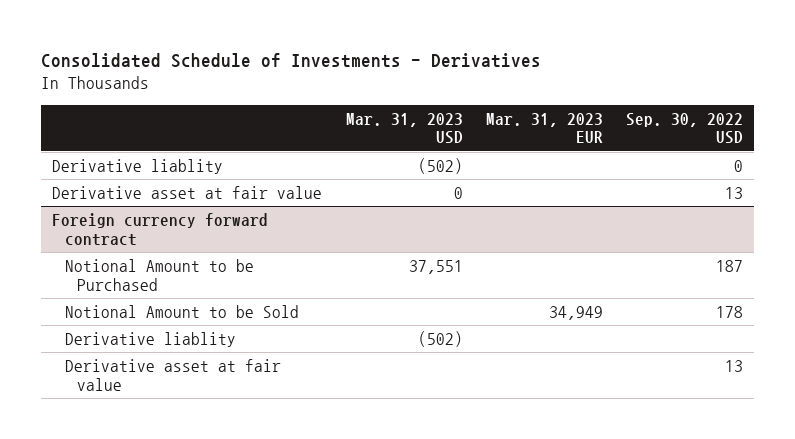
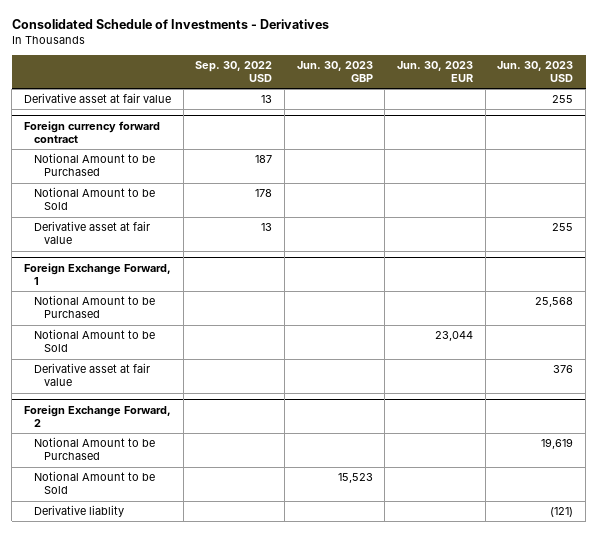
- | Mar. 31, 2023 USD | Mar. 31, 2023 EUR | Sep. 30, 2022 USD
+ | Sep. 30, 2022 USD | Jun. 30, 2023 GBP | Jun. 30, 2023 EUR | Jun. 30, 2023 USD
- Derivative liablity | (502) | | 0
@ Foreign currency forward contract
- Derivative liablity | (502) | |
+ Foreign Exchange Forward, 1
+ Notional Amount to be Purchased | | | | 25,568
+ Notional Amount to be Sold | | | 23,044 |
+ Derivative asset at fair value | | | | 376
+ Foreign Exchange Forward, 2
+ Notional Amount to be Purchased | | | | 19,619
+ Notional Amount to be Sold | | 15,523 | |
+ Derivative liablity | | | | (121)

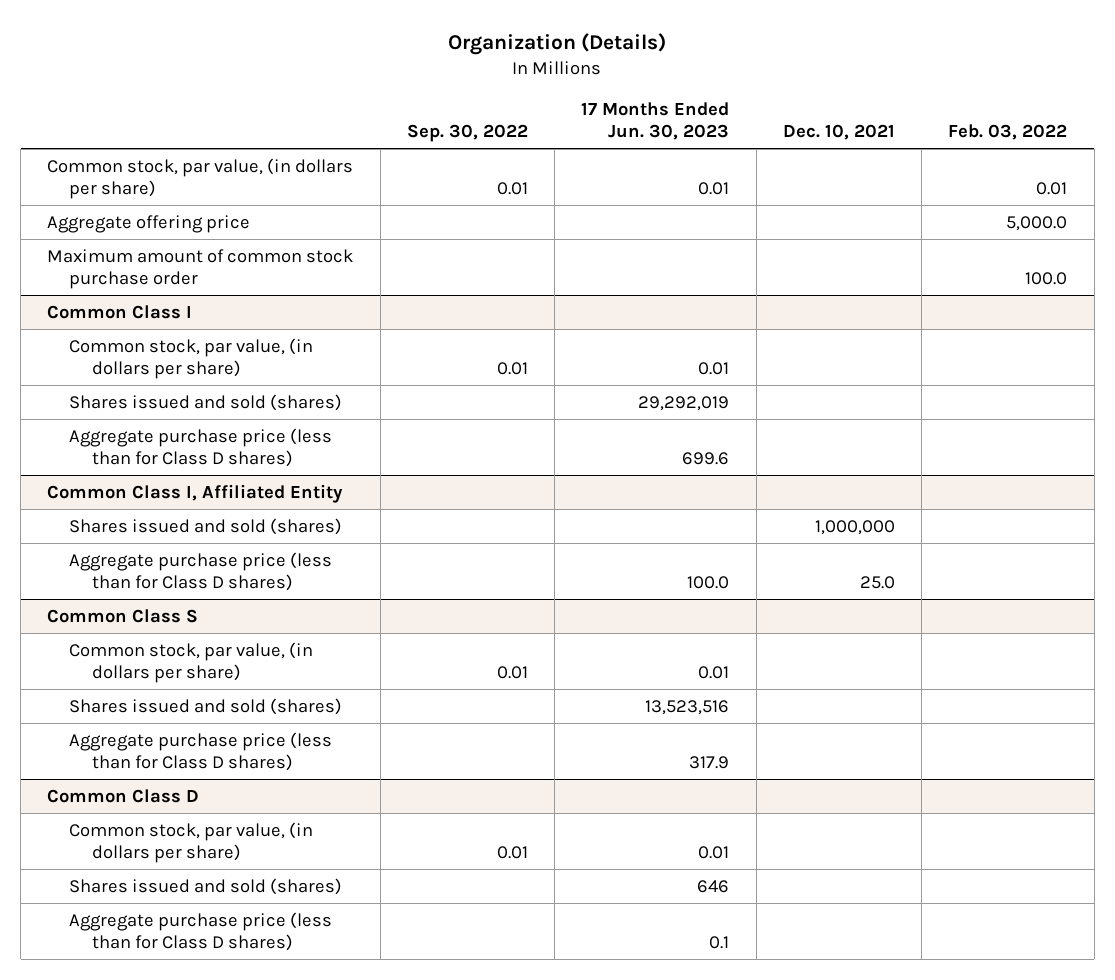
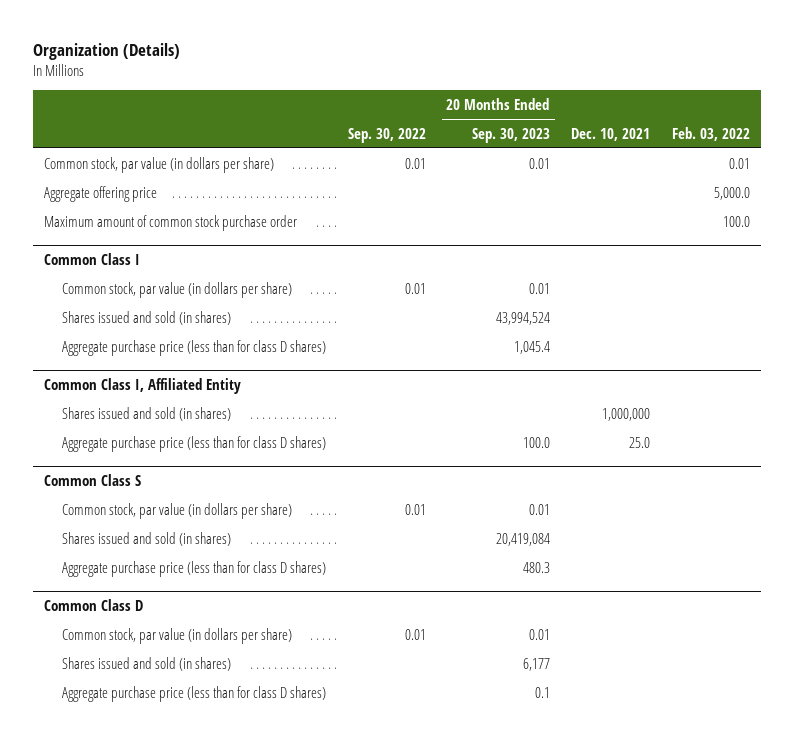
- | Sep. 30, 2022 | 17 Months Ended Jun. 30, 2023 | Dec. 10, 2021 | Feb. 03, 2022
+ | Sep. 30, 2022 | 20 Months Ended Sep. 30, 2023 | Dec. 10, 2021 | Feb. 03, 2022
- Common stock, par value, (in dollars per share) | 0.01 | 0.01 | | 0.01
+ Common stock, par value (in dollars per share) | 0.01 | 0.01 | | 0.01
@ Common Class I
- Common stock, par value, (in dollars per share) | 0.01 | 0.01 | |
- Shares issued and sold (shares) | | 29,292,019 | |
- Aggregate purchase price (less than for Class D shares) | | 699.6 | |
+ Common stock, par value (in dollars per share) | 0.01 | 0.01 | |
+ Shares issued and sold (in shares) | | 43,994,524 | |
+ Aggregate purchase price (less than for class D shares) | | 1,045.4 | |
@ Common Class I, Affiliated Entity
- Shares issued and sold (shares) | | | 1,000,000 |
- Aggregate purchase price (less than for Class D shares) | | 100.0 | 25.0 |
+ Shares issued and sold (in shares) | | | 1,000,000 |
+ Aggregate purchase price (less than for class D shares) | | 100.0 | 25.0 |
@ Common Class S
- Common stock, par value, (in dollars per share) | 0.01 | 0.01 | |
- Shares issued and sold (shares) | | 13,523,516 | |
- Aggregate purchase price (less than for Class D shares) | | 317.9 | |
+ Common stock, par value (in dollars per share) | 0.01 | 0.01 | |
+ Shares issued and sold (in shares) | | 20,419,084 | |
+ Aggregate purchase price (less than for class D shares) | | 480.3 | |
@ Common Class D
- Common stock, par value, (in dollars per share) | 0.01 | 0.01 | |
- Shares issued and sold (shares) | | 646 | |
- Aggregate purchase price (less than for Class D shares) | | 0.1 | |
+ Common stock, par value (in dollars per share) | 0.01 | 0.01 | |
+ Shares issued and sold (in shares) | | 6,177 | |
+ Aggregate purchase price (less than for class D shares) | | 0.1 | |

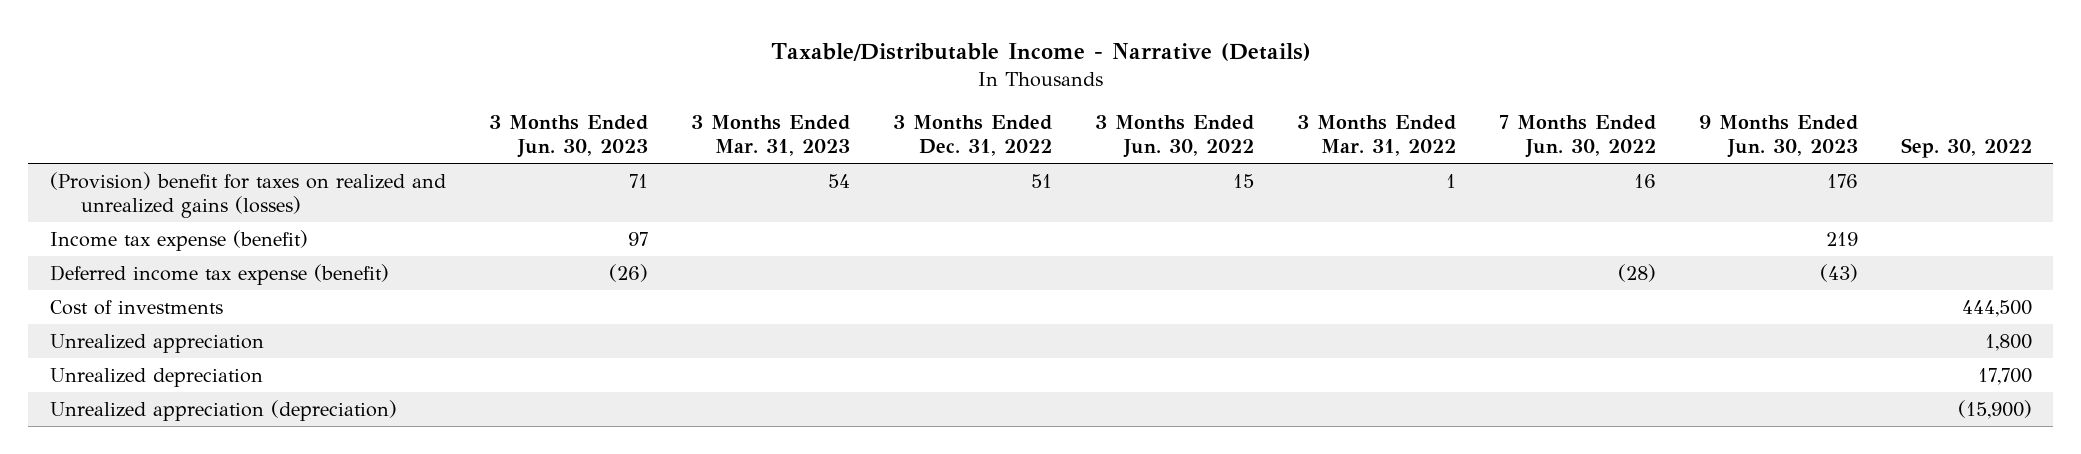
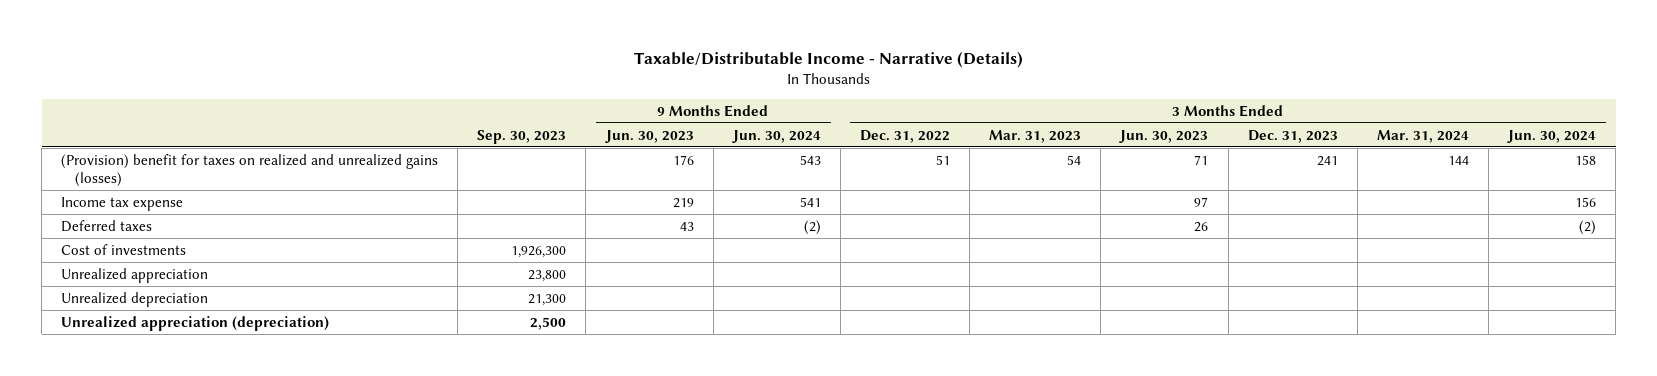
- | 3 Months Ended Jun. 30, 2023 | 3 Months Ended Mar. 31, 2023 | 3 Months Ended Dec. 31, 2022 | 3 Months Ended Jun. 30, 2022 | 3 Months Ended Mar. 31, 2022 | 7 Months Ended Jun. 30, 2022 | 9 Months Ended Jun. 30, 2023 | Sep. 30, 2022
+ | Sep. 30, 2023 | 9 Months Ended Jun. 30, 2023 | 9 Months Ended Jun. 30, 2024 | 3 Months Ended Dec. 31, 2022 | 3 Months Ended Mar. 31, 2023 | 3 Months Ended Jun. 30, 2023 | 3 Months Ended Dec. 31, 2023 | 3 Months Ended Mar. 31, 2024 | 3 Months Ended Jun. 30, 2024
- Income tax expense (benefit) | 97 | | | | | | 219 |
- Deferred income tax expense (benefit) | (26) | | | | | (28) | (43) |
+ Income tax expense | | 219 | 541 | | | 97 | | | 156
+ Deferred taxes | | 43 | (2) | | | 26 | | | (2)

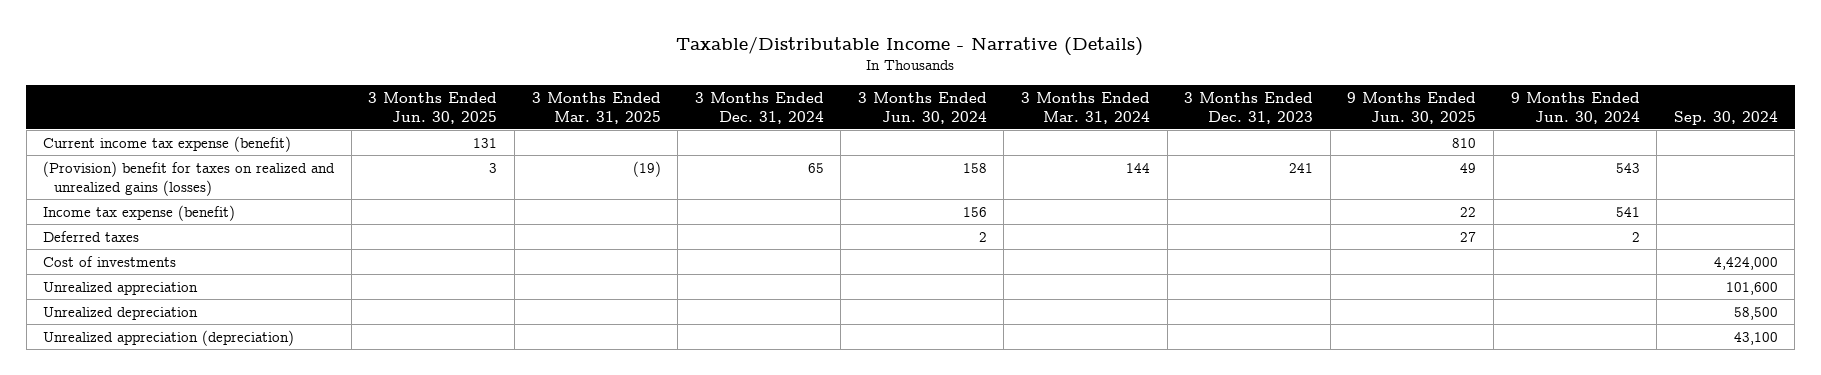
- | Sep. 30, 2023 | 9 Months Ended Jun. 30, 2023 | 9 Months Ended Jun. 30, 2024 | 3 Months Ended Dec. 31, 2022 | 3 Months Ended Mar. 31, 2023 | 3 Months Ended Jun. 30, 2023 | 3 Months Ended Dec. 31, 2023 | 3 Months Ended Mar. 31, 2024 | 3 Months Ended Jun. 30, 2024
+ | 3 Months Ended Jun. 30, 2025 | 3 Months Ended Mar. 31, 2025 | 3 Months Ended Dec. 31, 2024 | 3 Months Ended Jun. 30, 2024 | 3 Months Ended Mar. 31, 2024 | 3 Months Ended Dec. 31, 2023 | 9 Months Ended Jun. 30, 2025 | 9 Months Ended Jun. 30, 2024 | Sep. 30, 2024
+ Current income tax expense (benefit) | 131 | | | | | | 810 | |
- Income tax expense | | 219 | 541 | | | 97 | | | 156
- Deferred taxes | | 43 | (2) | | | 26 | | | (2)
+ Income tax expense (benefit) | | | | 156 | | | 22 | 541 |
+ Deferred taxes | | | | 2 | | | 27 | 2 |

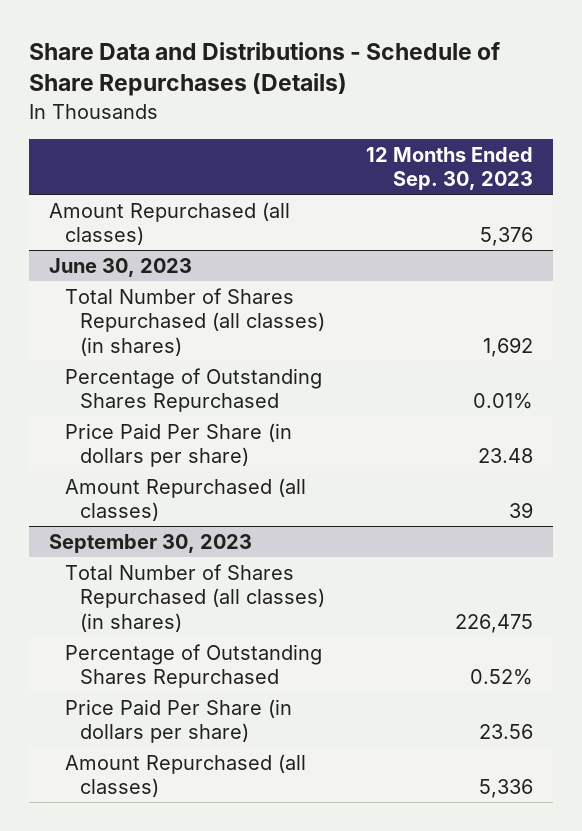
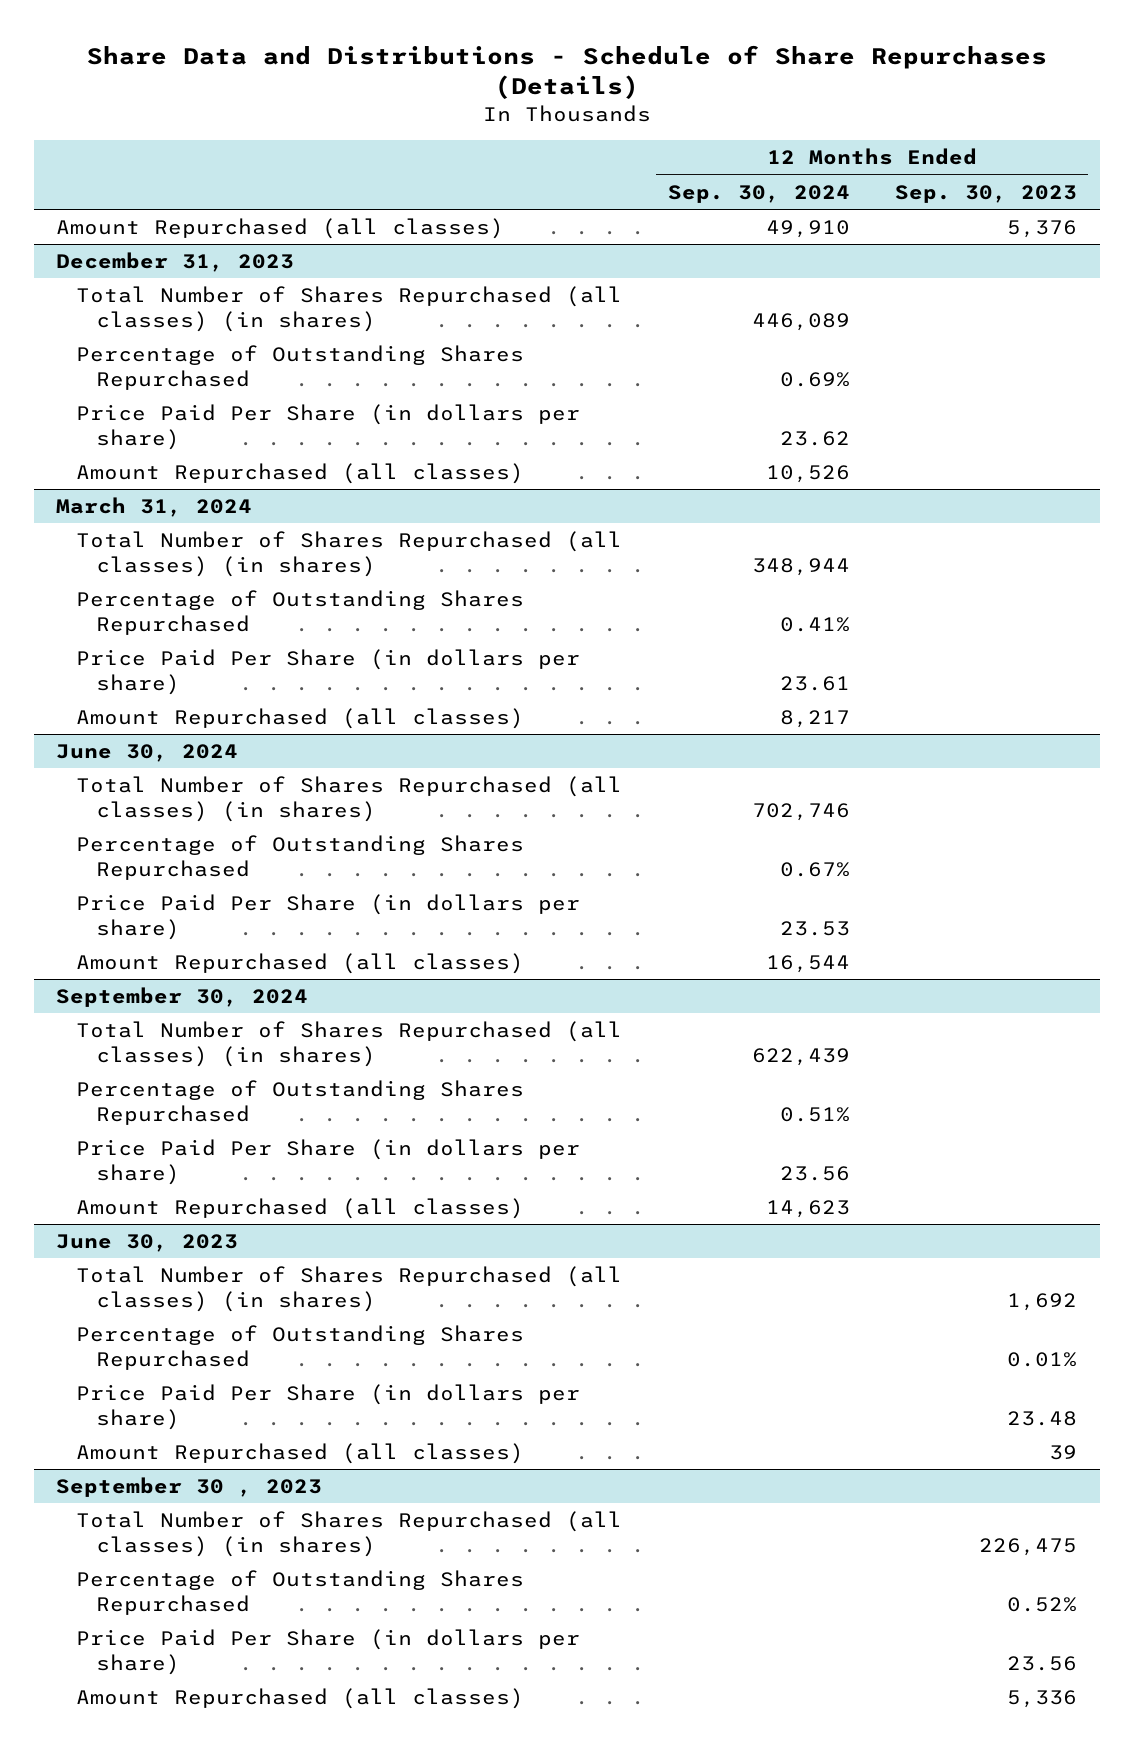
- | 12 Months Ended Sep. 30, 2023
+ | 12 Months Ended Sep. 30, 2024 | 12 Months Ended Sep. 30, 2023
+ December 31, 2023
+ Total Number of Shares Repurchased (all classes) (in shares) | 446,089 |
+ Percentage of Outstanding Shares Repurchased | 0.69% |
+ Price Paid Per Share (in dollars per share) | 23.62 |
+ Amount Repurchased (all classes) | 10,526 |
+ March 31, 2024
+ Total Number of Shares Repurchased (all classes) (in shares) | 348,944 |
+ Percentage of Outstanding Shares Repurchased | 0.41% |
+ Price Paid Per Share (in dollars per share) | 23.61 |
+ Amount Repurchased (all classes) | 8,217 |
+ June 30, 2024
+ Total Number of Shares Repurchased (all classes) (in shares) | 702,746 |
+ Percentage of Outstanding Shares Repurchased | 0.67% |
+ Price Paid Per Share (in dollars per share) | 23.53 |
+ Amount Repurchased (all classes) | 16,544 |
+ September 30, 2024
+ Total Number of Shares Repurchased (all classes) (in shares) | 622,439 |
+ Percentage of Outstanding Shares Repurchased | 0.51% |
+ Price Paid Per Share (in dollars per share) | 23.56 |
+ Amount Repurchased (all classes) | 14,623 |
- September 30, 2023
+ September 30 , 2023

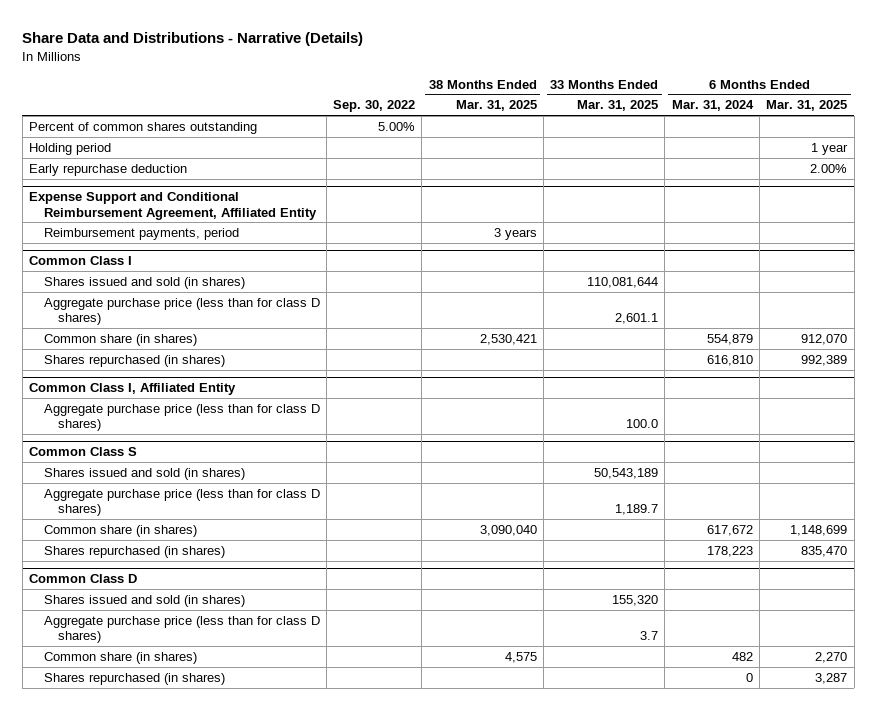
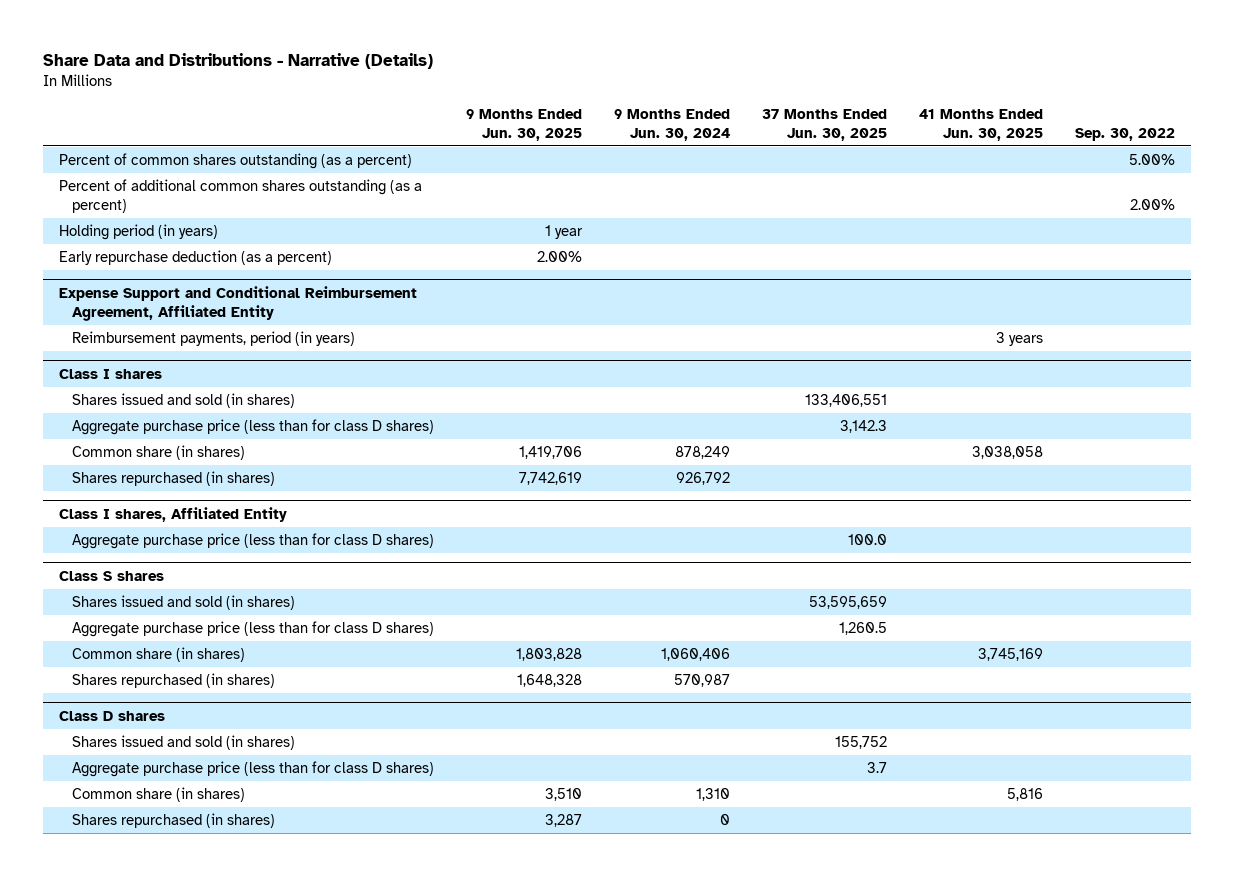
- | Sep. 30, 2022 | 38 Months Ended Mar. 31, 2025 | 33 Months Ended Mar. 31, 2025 | 6 Months Ended Mar. 31, 2024 | 6 Months Ended Mar. 31, 2025
+ | 9 Months Ended Jun. 30, 2025 | 9 Months Ended Jun. 30, 2024 | 37 Months Ended Jun. 30, 2025 | 41 Months Ended Jun. 30, 2025 | Sep. 30, 2022
- Percent of common shares outstanding | 5.00% | | | |
- Holding period | | | | | 1 year
- Early repurchase deduction | | | | | 2.00%
+ Percent of common shares outstanding (as a percent) | | | | | 5.00%
+ Percent of additional common shares outstanding (as a percent) | | | | | 2.00%
+ Holding period (in years) | 1 year | | | |
+ Early repurchase deduction (as a percent) | 2.00% | | | |
@ Expense Support and Conditional Reimbursement Agreement, Affiliated Entity
- Reimbursement payments, period | | 3 years | | |
- Common Class I
@ Expense Support and Conditional Reimbursement Agreement, Affiliated Entity
+ Reimbursement payments, period (in years) | | | | 3 years |
+ Class I shares
- Common Class I, Affiliated Entity
+ Class I shares, Affiliated Entity
- Common Class S
+ Class S shares
- Common Class D
+ Class D shares

